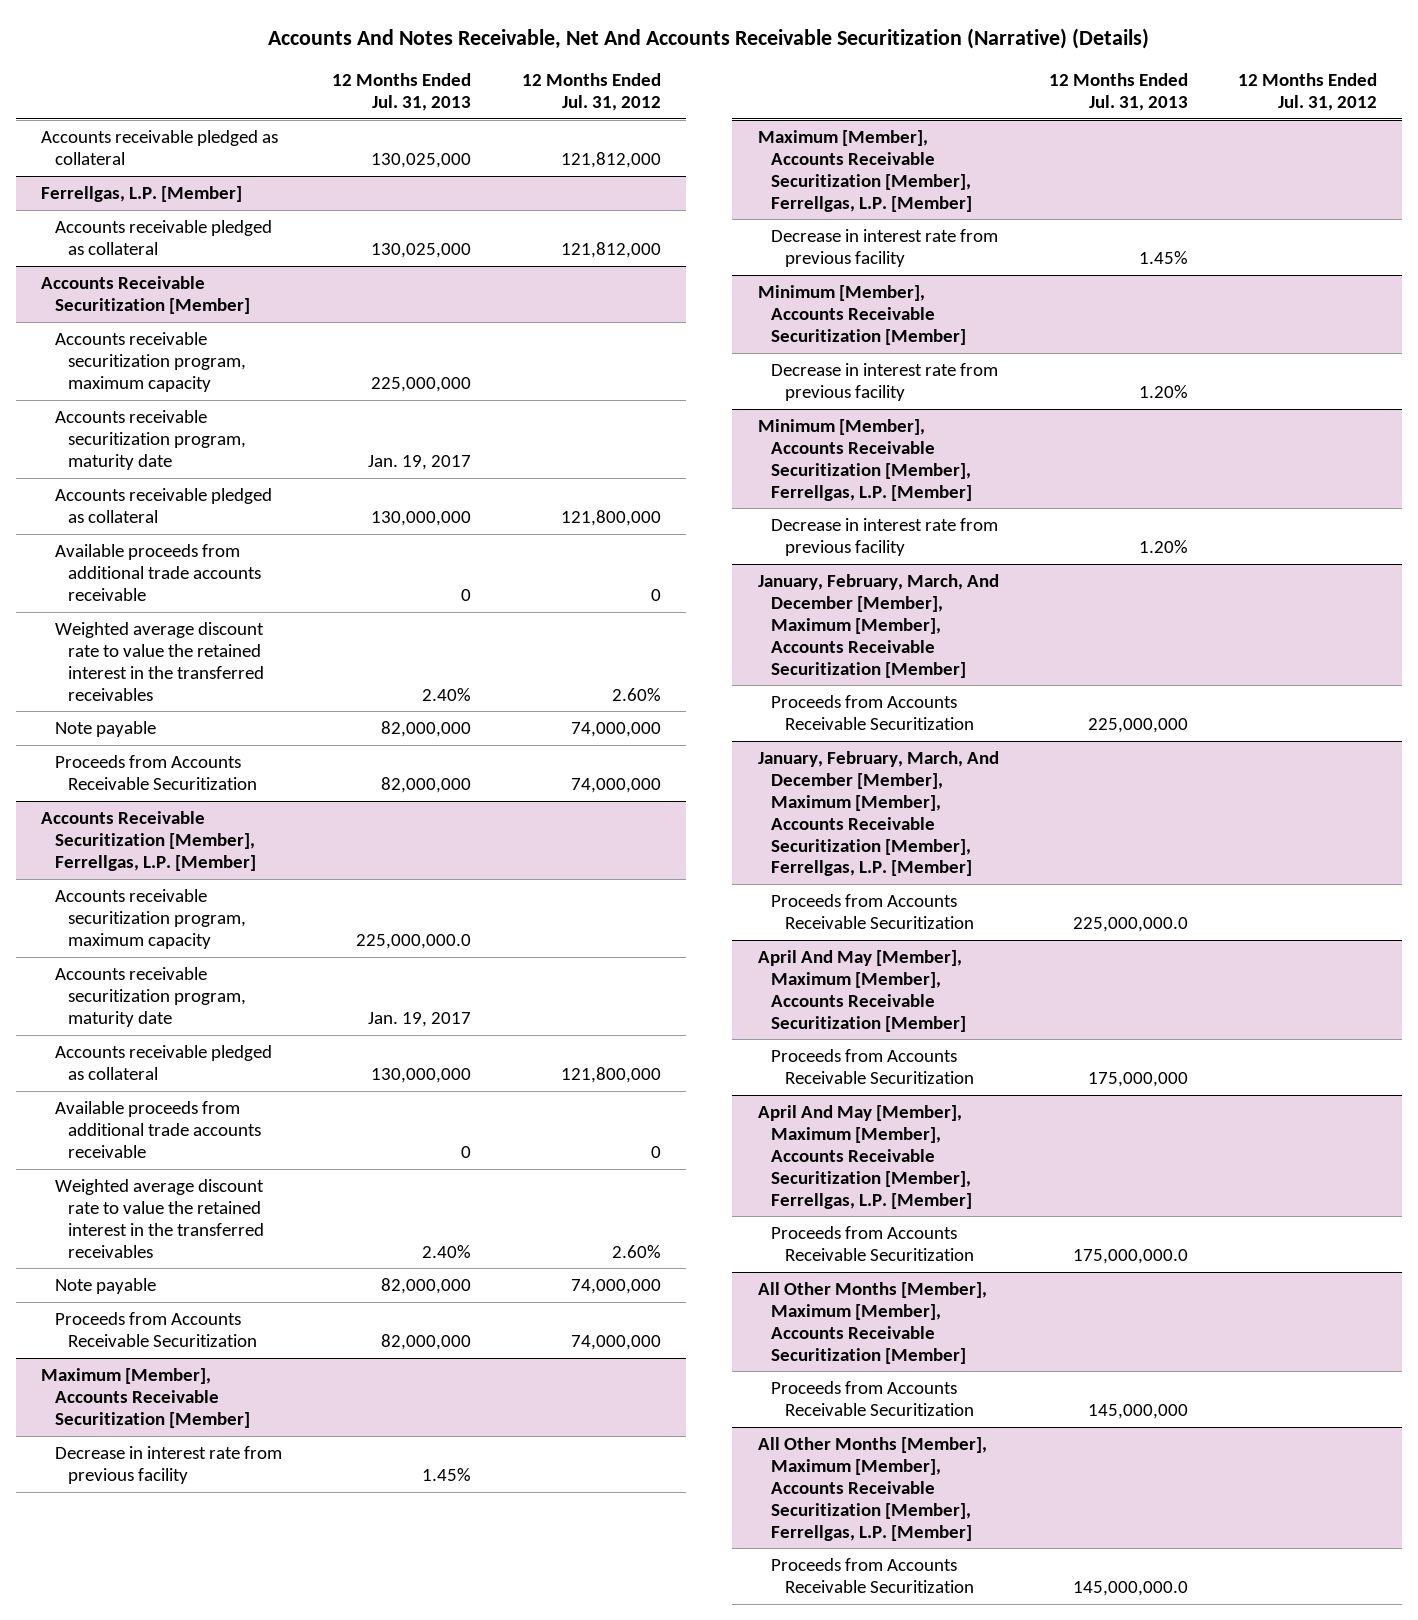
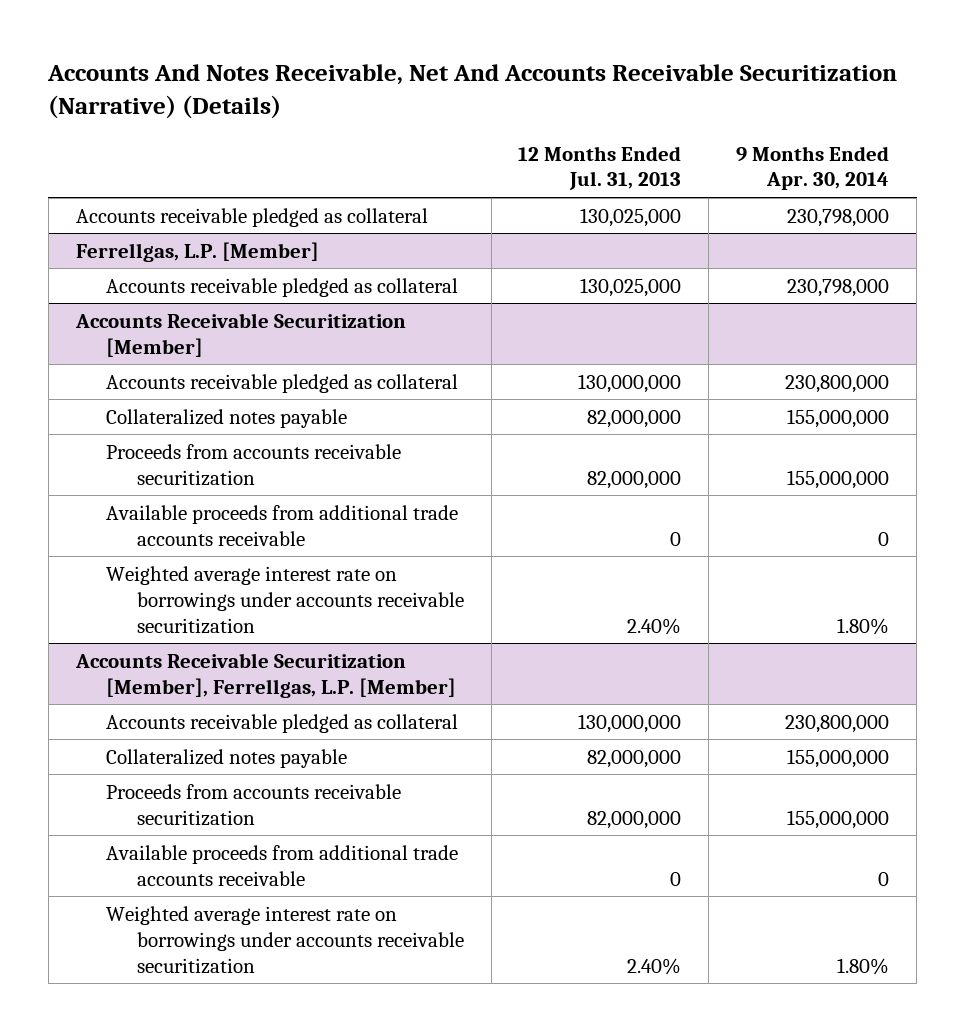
- | 12 Months Ended Jul. 31, 2013 | 12 Months Ended Jul. 31, 2012
+ | 12 Months Ended Jul. 31, 2013 | 9 Months Ended Apr. 30, 2014
@ Accounts Receivable Securitization [Member]
- Accounts receivable securitization program, maximum capacity | 225,000,000 |
- Accounts receivable securitization program, maturity date | Jan. 19, 2017 |
+ Collateralized notes payable | 82,000,000 | 155,000,000
+ Proceeds from accounts receivable securitization | 82,000,000 | 155,000,000
- Weighted average discount rate to value the retained interest in the transferred receivables | 2.40% | 2.60%
- Note payable | 82,000,000 | 74,000,000
- Proceeds from Accounts Receivable Securitization | 82,000,000 | 74,000,000
+ Weighted average interest rate on borrowings under accounts receivable securitization | 2.40% | 1.80%
@ Accounts Receivable Securitization [Member], Ferrellgas, L.P. [Member]
- Accounts receivable securitization program, maximum capacity | 225,000,000.0 |
- Accounts receivable securitization program, maturity date | Jan. 19, 2017 |
+ Collateralized notes payable | 82,000,000 | 155,000,000
+ Proceeds from accounts receivable securitization | 82,000,000 | 155,000,000
- Weighted average discount rate to value the retained interest in the transferred receivables | 2.40% | 2.60%
- Note payable | 82,000,000 | 74,000,000
- Proceeds from Accounts Receivable Securitization | 82,000,000 | 74,000,000
- Maximum [Member], Accounts Receivable Securitization [Member]
- Decrease in interest rate from previous facility | 1.45% |
- Maximum [Member], Accounts Receivable Securitization [Member], Ferrellgas, L.P. [Member]
- Decrease in interest rate from previous facility | 1.45% |
- Minimum [Member], Accounts Receivable Securitization [Member]
- Decrease in interest rate from previous facility | 1.20% |
- Minimum [Member], Accounts Receivable Securitization [Member], Ferrellgas, L.P. [Member]
- Decrease in interest rate from previous facility | 1.20% |
- January, February, March, And December [Member], Maximum [Member], Accounts Receivable Securitization [Member]
- Proceeds from Accounts Receivable Securitization | 225,000,000 |
- January, February, March, And December [Member], Maximum [Member], Accounts Receivable Securitization [Member], Ferrellgas, L.P. [Member]
- Proceeds from Accounts Receivable Securitization | 225,000,000.0 |
- April And May [Member], Maximum [Member], Accounts Receivable Securitization [Member]
- Proceeds from Accounts Receivable Securitization | 175,000,000 |
- April And May [Member], Maximum [Member], Accounts Receivable Securitization [Member], Ferrellgas, L.P. [Member]
- Proceeds from Accounts Receivable Securitization | 175,000,000.0 |
- All Other Months [Member], Maximum [Member], Accounts Receivable Securitization [Member]
- Proceeds from Accounts Receivable Securitization | 145,000,000 |
- All Other Months [Member], Maximum [Member], Accounts Receivable Securitization [Member], Ferrellgas, L.P. [Member]
- Proceeds from Accounts Receivable Securitization | 145,000,000.0 |
@ Accounts Receivable Securitization [Member], Ferrellgas, L.P. [Member]
+ Weighted average interest rate on borrowings under accounts receivable securitization | 2.40% | 1.80%

